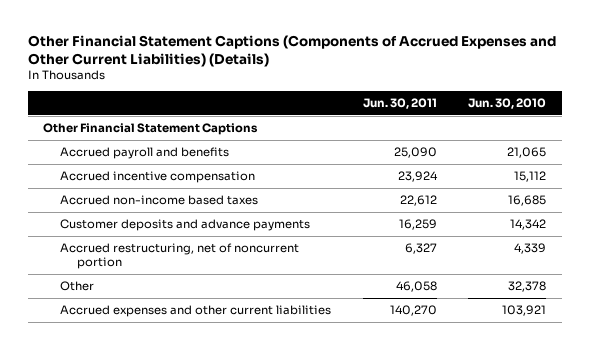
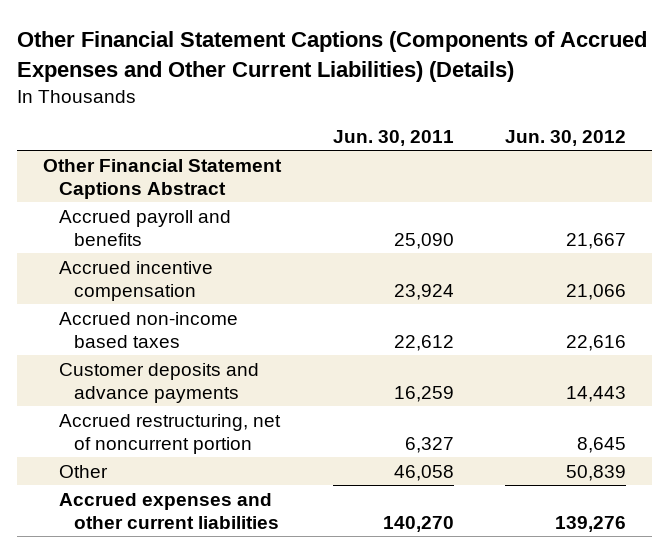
- | Jun. 30, 2011 | Jun. 30, 2010
+ | Jun. 30, 2011 | Jun. 30, 2012
- Other Financial Statement Captions
+ Other Financial Statement Captions Abstract

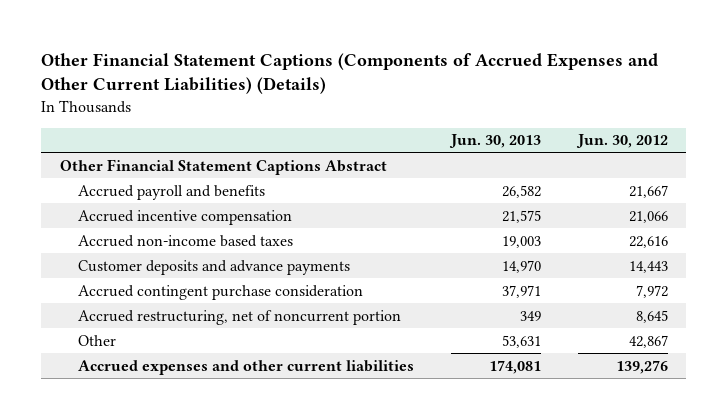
- | Jun. 30, 2011 | Jun. 30, 2012
+ | Jun. 30, 2013 | Jun. 30, 2012
+ Accrued contingent purchase consideration | 37,971 | 7,972
- Other | 46,058 | 50,839
+ Other | 53,631 | 42,867

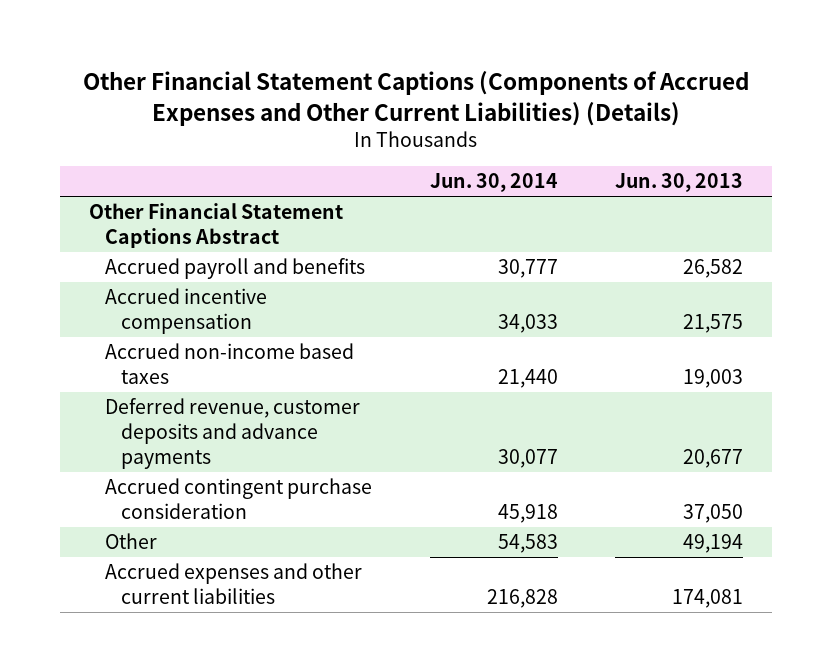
- | Jun. 30, 2013 | Jun. 30, 2012
+ | Jun. 30, 2014 | Jun. 30, 2013
- Customer deposits and advance payments | 14,970 | 14,443
- Accrued contingent purchase consideration | 37,971 | 7,972
- Accrued restructuring, net of noncurrent portion | 349 | 8,645
- Other | 53,631 | 42,867
+ Deferred revenue, customer deposits and advance payments | 30,077 | 20,677
+ Accrued contingent purchase consideration | 45,918 | 37,050
+ Other | 54,583 | 49,194

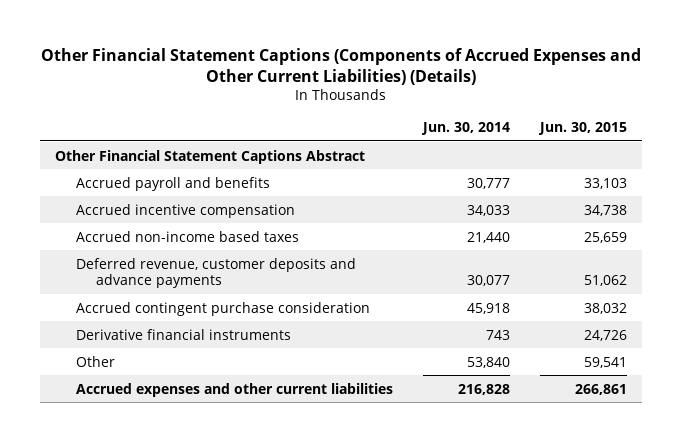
- | Jun. 30, 2014 | Jun. 30, 2013
+ | Jun. 30, 2014 | Jun. 30, 2015
- Other | 54,583 | 49,194
+ Derivative financial instruments | 743 | 24,726
+ Other | 53,840 | 59,541

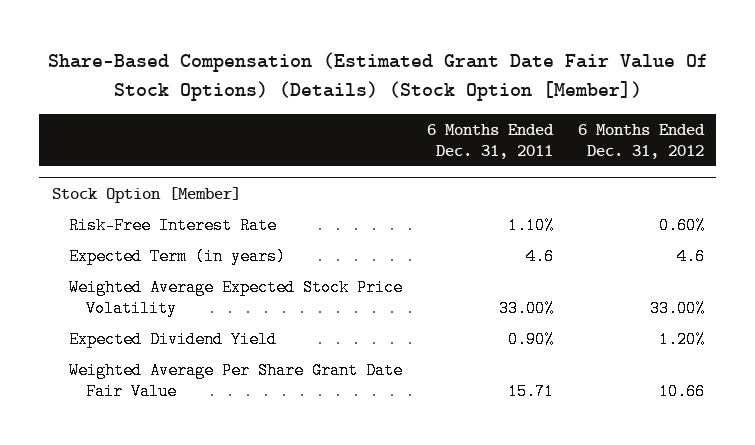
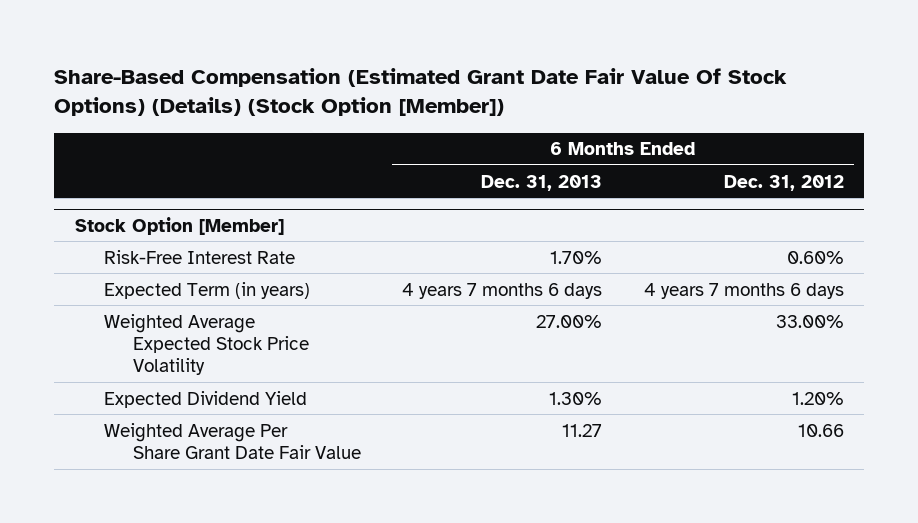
- | 6 Months Ended Dec. 31, 2011 | 6 Months Ended Dec. 31, 2012
+ | 6 Months Ended Dec. 31, 2013 | 6 Months Ended Dec. 31, 2012
@ Stock Option [Member]
- Expected Term (in years) | 4.6 | 4.6
+ Expected Term (in years) | 4 years 7 months 6 days | 4 years 7 months 6 days

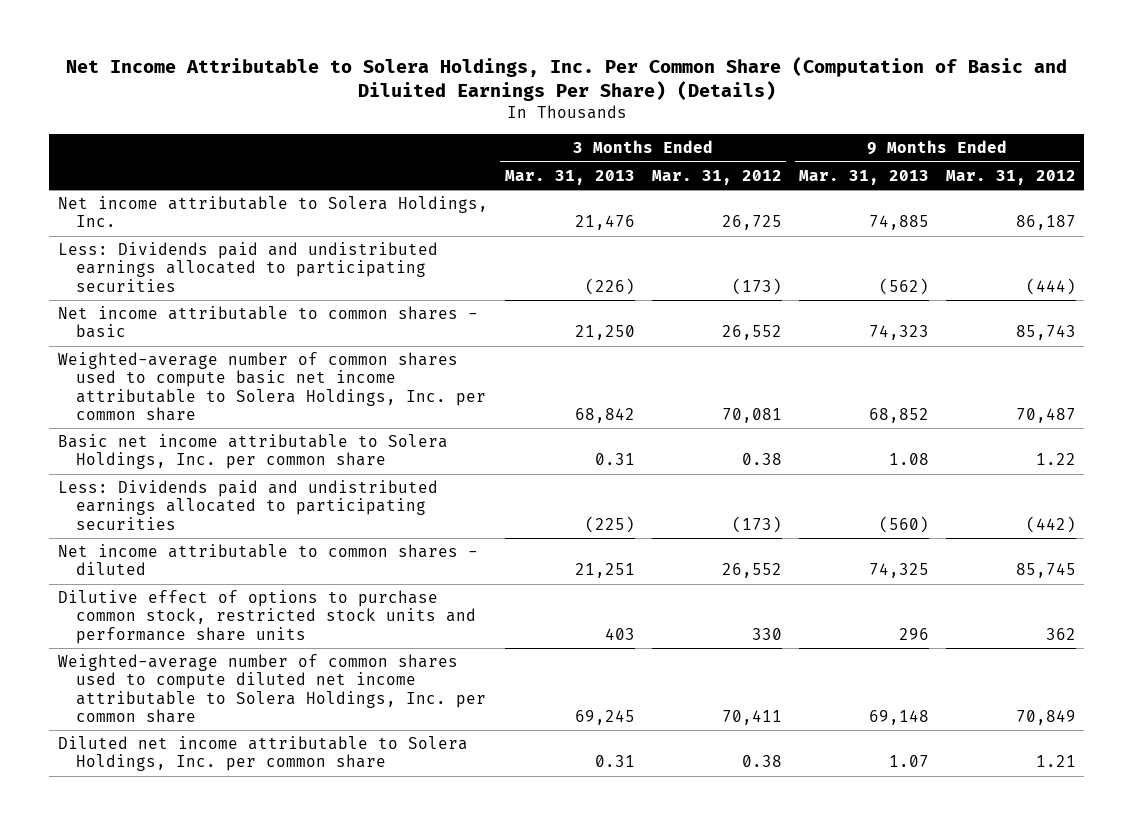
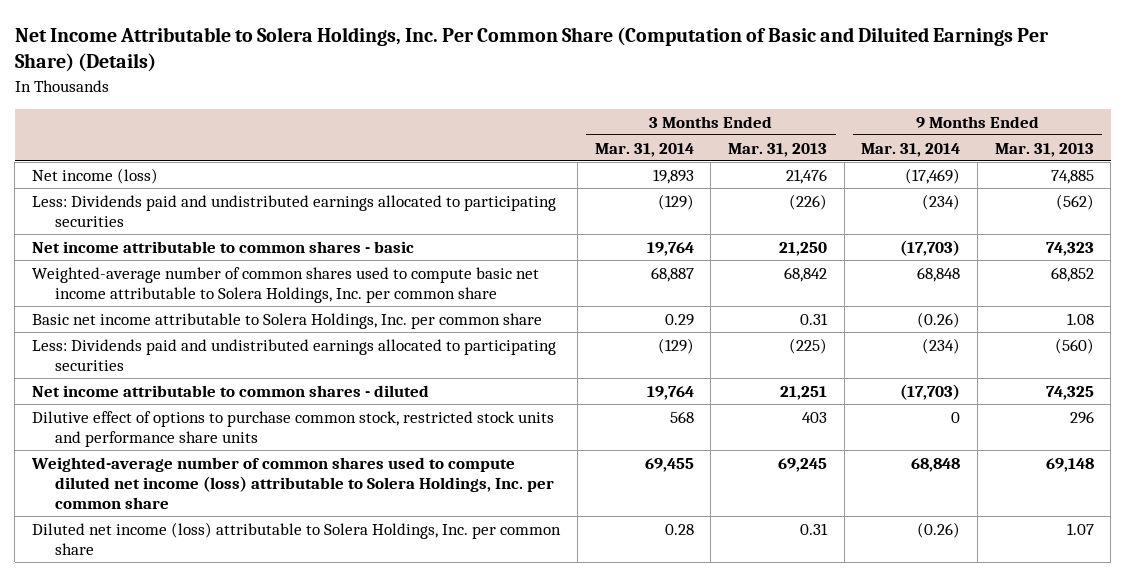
- | 3 Months Ended Mar. 31, 2013 | 3 Months Ended Mar. 31, 2012 | 9 Months Ended Mar. 31, 2013 | 9 Months Ended Mar. 31, 2012
+ | 3 Months Ended Mar. 31, 2014 | 3 Months Ended Mar. 31, 2013 | 9 Months Ended Mar. 31, 2014 | 9 Months Ended Mar. 31, 2013
- Net income attributable to Solera Holdings, Inc. | 21,476 | 26,725 | 74,885 | 86,187
+ Net income (loss) | 19,893 | 21,476 | (17,469) | 74,885
- Weighted-average number of common shares used to compute diluted net income attributable to Solera Holdings, Inc. per common share | 69,245 | 70,411 | 69,148 | 70,849
- Diluted net income attributable to Solera Holdings, Inc. per common share | 0.31 | 0.38 | 1.07 | 1.21
+ Weighted-average number of common shares used to compute diluted net income (loss) attributable to Solera Holdings, Inc. per common share | 69,455 | 69,245 | 68,848 | 69,148
+ Diluted net income (loss) attributable to Solera Holdings, Inc. per common share | 0.28 | 0.31 | (0.26) | 1.07

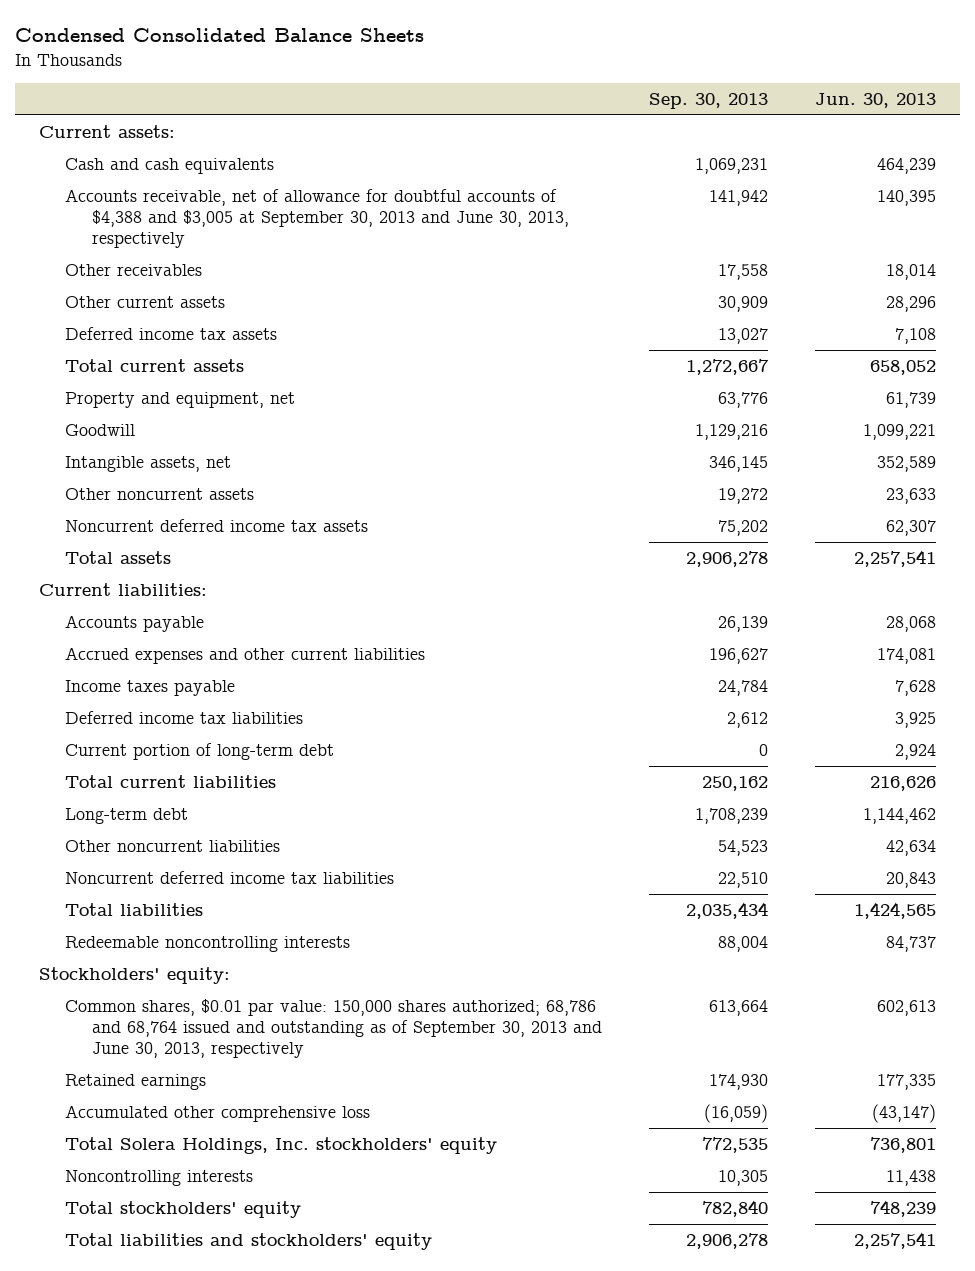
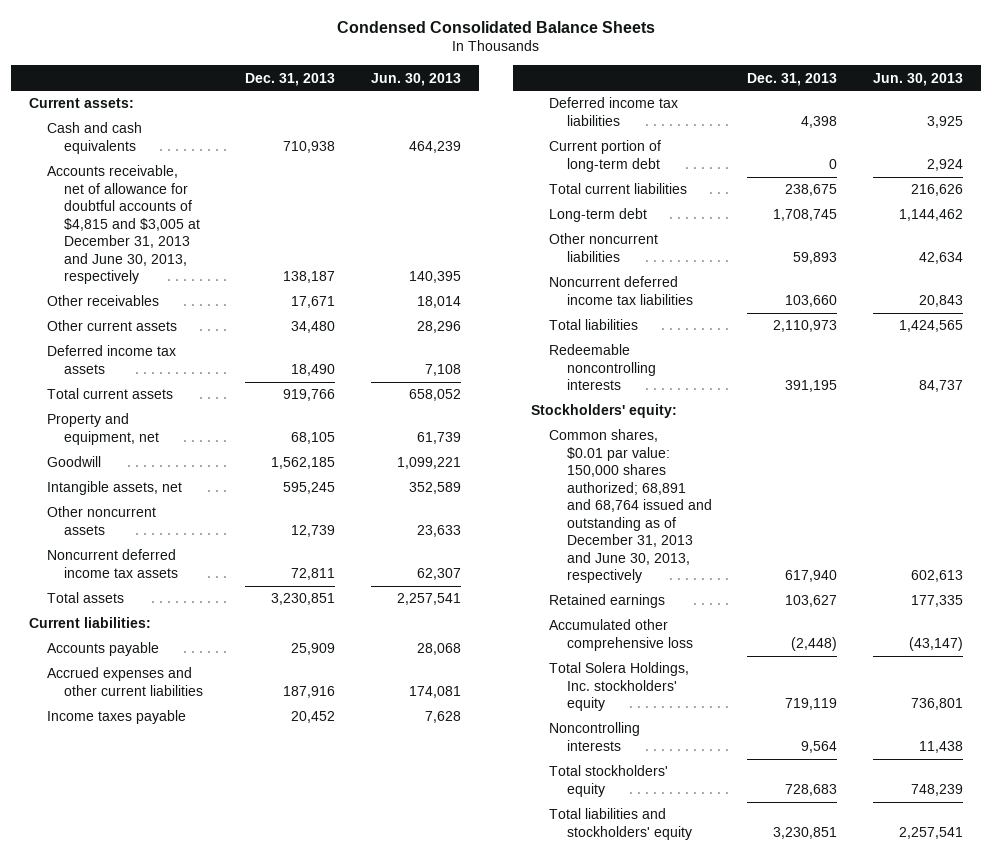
- | Sep. 30, 2013 | Jun. 30, 2013
+ | Dec. 31, 2013 | Jun. 30, 2013
- Accounts receivable, net of allowance for doubtful accounts of $4,388 and $3,005 at September 30, 2013 and June 30, 2013, respectively | 141,942 | 140,395
+ Accounts receivable, net of allowance for doubtful accounts of $4,815 and $3,005 at December 31, 2013 and June 30, 2013, respectively | 138,187 | 140,395
- Common shares, $0.01 par value: 150,000 shares authorized; 68,786 and 68,764 issued and outstanding as of September 30, 2013 and June 30, 2013, respectively | 613,664 | 602,613
+ Common shares, $0.01 par value: 150,000 shares authorized; 68,891 and 68,764 issued and outstanding as of December 31, 2013 and June 30, 2013, respectively | 617,940 | 602,613

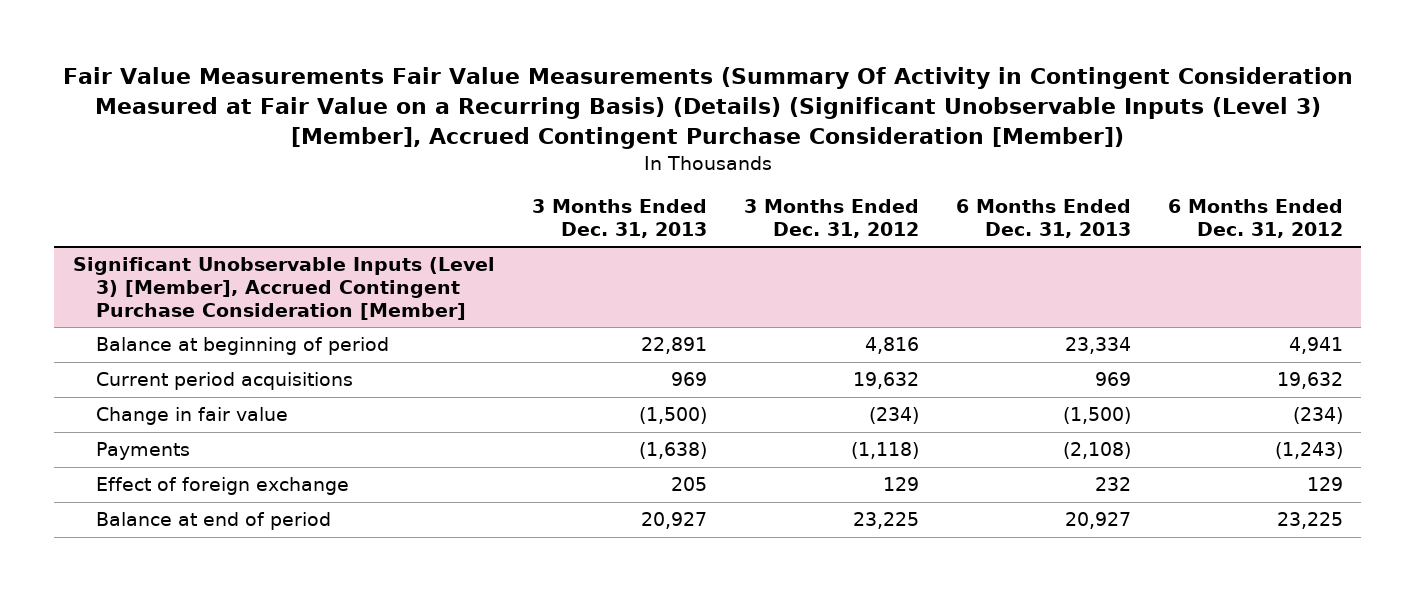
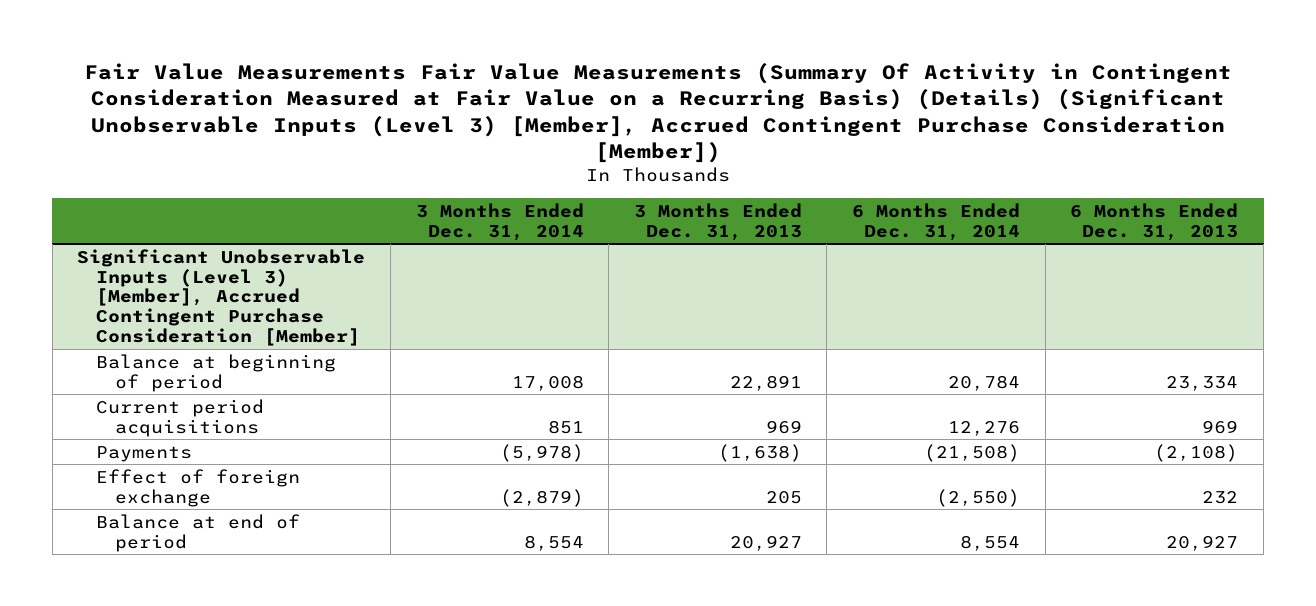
- | 3 Months Ended Dec. 31, 2013 | 3 Months Ended Dec. 31, 2012 | 6 Months Ended Dec. 31, 2013 | 6 Months Ended Dec. 31, 2012
+ | 3 Months Ended Dec. 31, 2014 | 3 Months Ended Dec. 31, 2013 | 6 Months Ended Dec. 31, 2014 | 6 Months Ended Dec. 31, 2013
@ Significant Unobservable Inputs (Level 3) [Member], Accrued Contingent Purchase Consideration [Member]
- Change in fair value | (1,500) | (234) | (1,500) | (234)

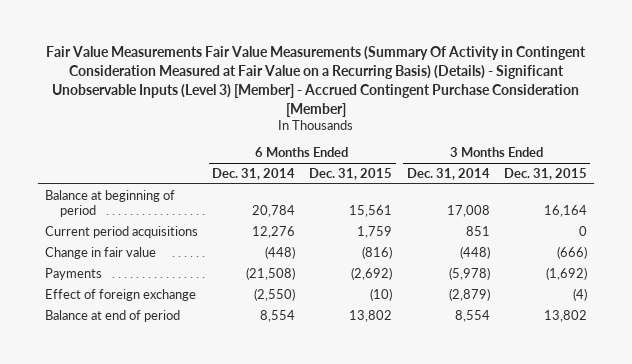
- Fair Value Measurements Fair Value Measurements (Summary Of Activity in Contingent Consideration Measured at Fair Value on a Recurring Basis) (Details) (Significant Unobservable Inputs (Level 3) [Member], Accrued Contingent Purchase Consideration [Member])
+ Fair Value Measurements Fair Value Measurements (Summary Of Activity in Contingent Consideration Measured at Fair Value on a Recurring Basis) (Details) - Significant Unobservable Inputs (Level 3) [Member] - Accrued Contingent Purchase Consideration [Member]
- | 3 Months Ended Dec. 31, 2014 | 3 Months Ended Dec. 31, 2013 | 6 Months Ended Dec. 31, 2014 | 6 Months Ended Dec. 31, 2013
+ | 6 Months Ended Dec. 31, 2014 | 6 Months Ended Dec. 31, 2015 | 3 Months Ended Dec. 31, 2014 | 3 Months Ended Dec. 31, 2015
- Significant Unobservable Inputs (Level 3) [Member], Accrued Contingent Purchase Consideration [Member]
+ Change in fair value | (448) | (816) | (448) | (666)

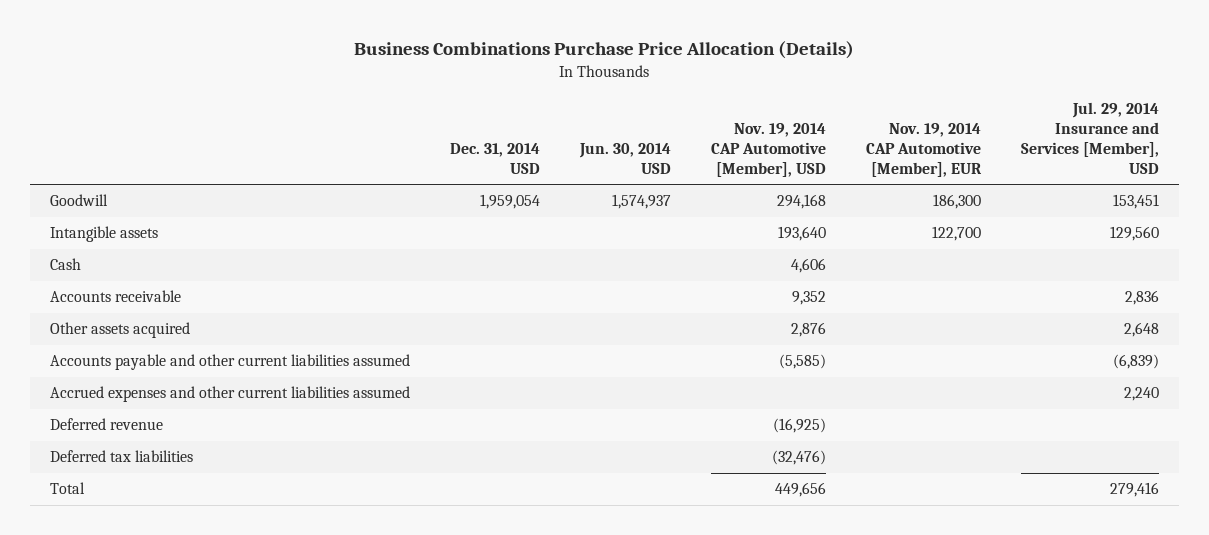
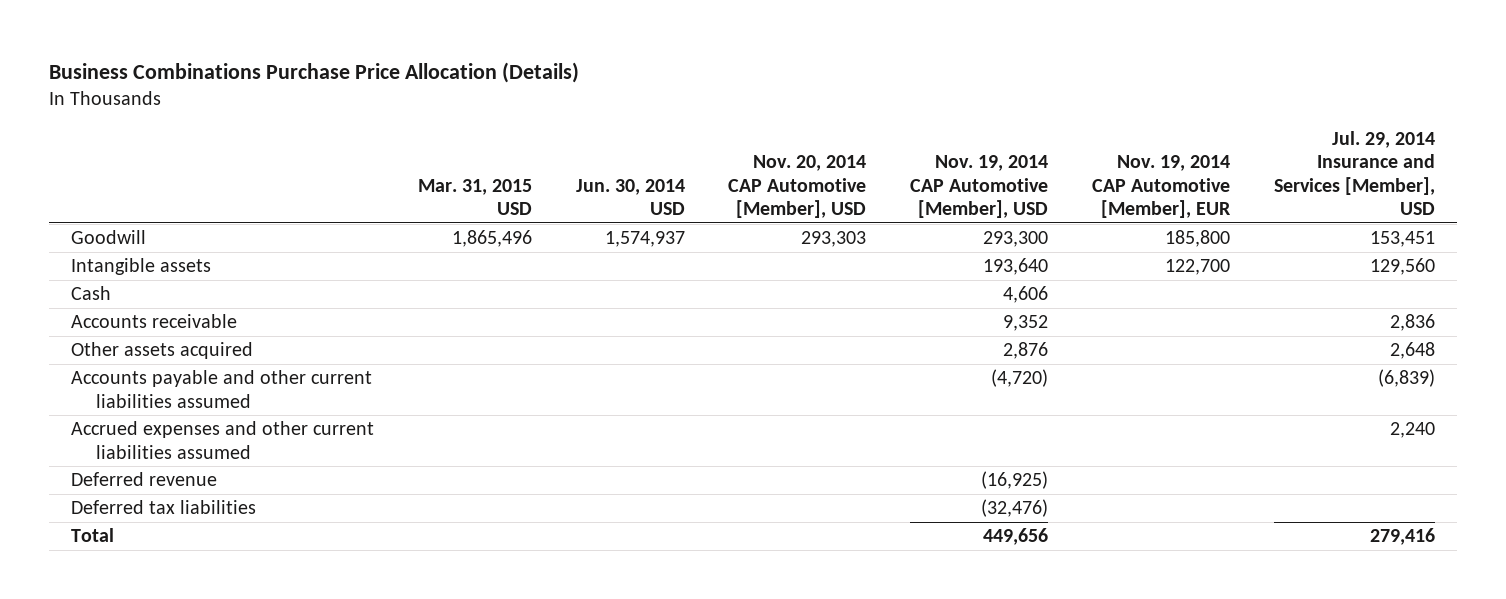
- | Dec. 31, 2014 USD | Jun. 30, 2014 USD | Nov. 19, 2014 CAP Automotive [Member], USD | Nov. 19, 2014 CAP Automotive [Member], EUR | Jul. 29, 2014 Insurance and Services [Member], USD
+ | Mar. 31, 2015 USD | Jun. 30, 2014 USD | Nov. 20, 2014 CAP Automotive [Member], USD | Nov. 19, 2014 CAP Automotive [Member], USD | Nov. 19, 2014 CAP Automotive [Member], EUR | Jul. 29, 2014 Insurance and Services [Member], USD
- Goodwill | 1,959,054 | 1,574,937 | 294,168 | 186,300 | 153,451
+ Goodwill | 1,865,496 | 1,574,937 | 293,303 | 293,300 | 185,800 | 153,451
- Accounts payable and other current liabilities assumed | | | (5,585) | | (6,839)
+ Accounts payable and other current liabilities assumed | | | | (4,720) | | (6,839)

